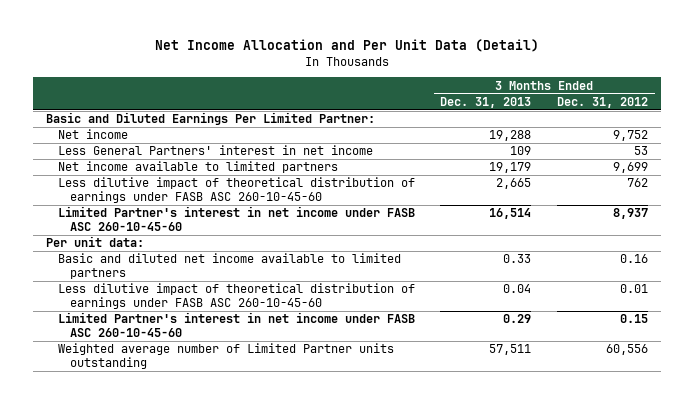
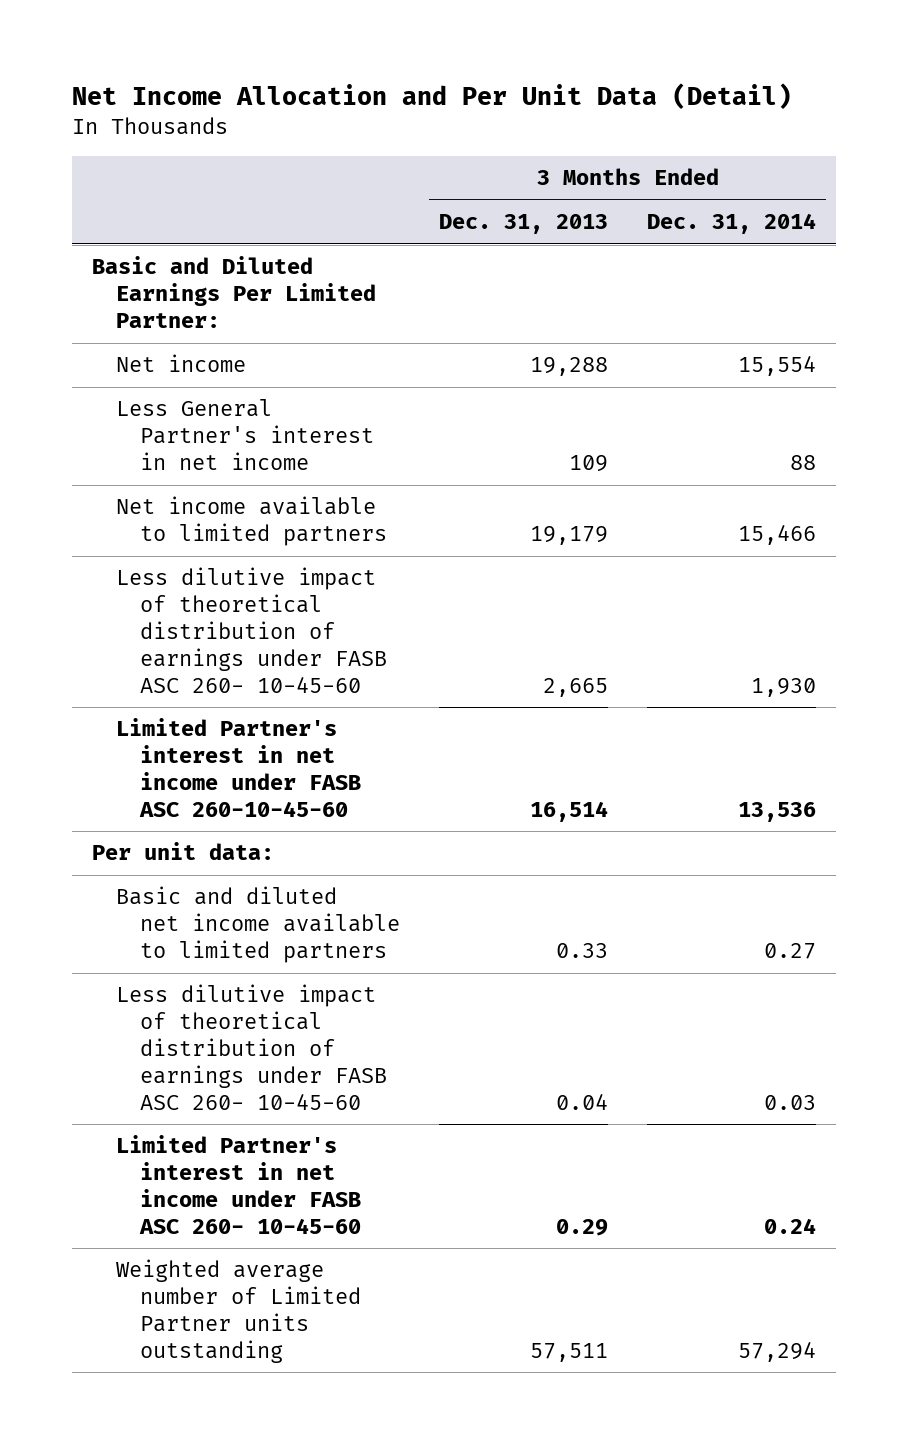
- | 3 Months Ended Dec. 31, 2013 | 3 Months Ended Dec. 31, 2012
+ | 3 Months Ended Dec. 31, 2013 | 3 Months Ended Dec. 31, 2014
- Less General Partners' interest in net income | 109 | 53
+ Less General Partner's interest in net income | 109 | 88
- Less dilutive impact of theoretical distribution of earnings under FASB ASC 260-10-45-60 | 2,665 | 762
+ Less dilutive impact of theoretical distribution of earnings under FASB ASC 260- 10-45-60 | 2,665 | 1,930
- Less dilutive impact of theoretical distribution of earnings under FASB ASC 260-10-45-60 | 0.04 | 0.01
- Limited Partner's interest in net income under FASB ASC 260-10-45-60 | 0.29 | 0.15
+ Less dilutive impact of theoretical distribution of earnings under FASB ASC 260- 10-45-60 | 0.04 | 0.03
+ Limited Partner's interest in net income under FASB ASC 260- 10-45-60 | 0.29 | 0.24

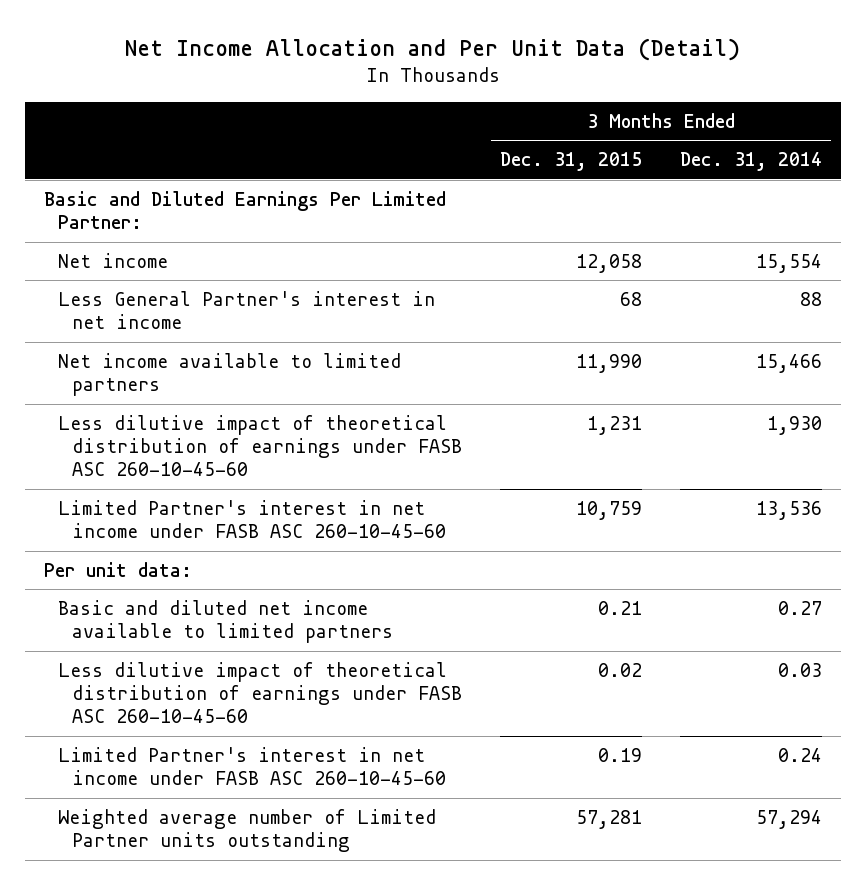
- | 3 Months Ended Dec. 31, 2013 | 3 Months Ended Dec. 31, 2014
+ | 3 Months Ended Dec. 31, 2015 | 3 Months Ended Dec. 31, 2014
- Less dilutive impact of theoretical distribution of earnings under FASB ASC 260- 10-45-60 | 2,665 | 1,930
+ Less dilutive impact of theoretical distribution of earnings under FASB ASC 260-10-45-60 | 1,231 | 1,930
- Less dilutive impact of theoretical distribution of earnings under FASB ASC 260- 10-45-60 | 0.04 | 0.03
- Limited Partner's interest in net income under FASB ASC 260- 10-45-60 | 0.29 | 0.24
+ Less dilutive impact of theoretical distribution of earnings under FASB ASC 260-10-45-60 | 0.02 | 0.03
+ Limited Partner's interest in net income under FASB ASC 260-10-45-60 | 0.19 | 0.24

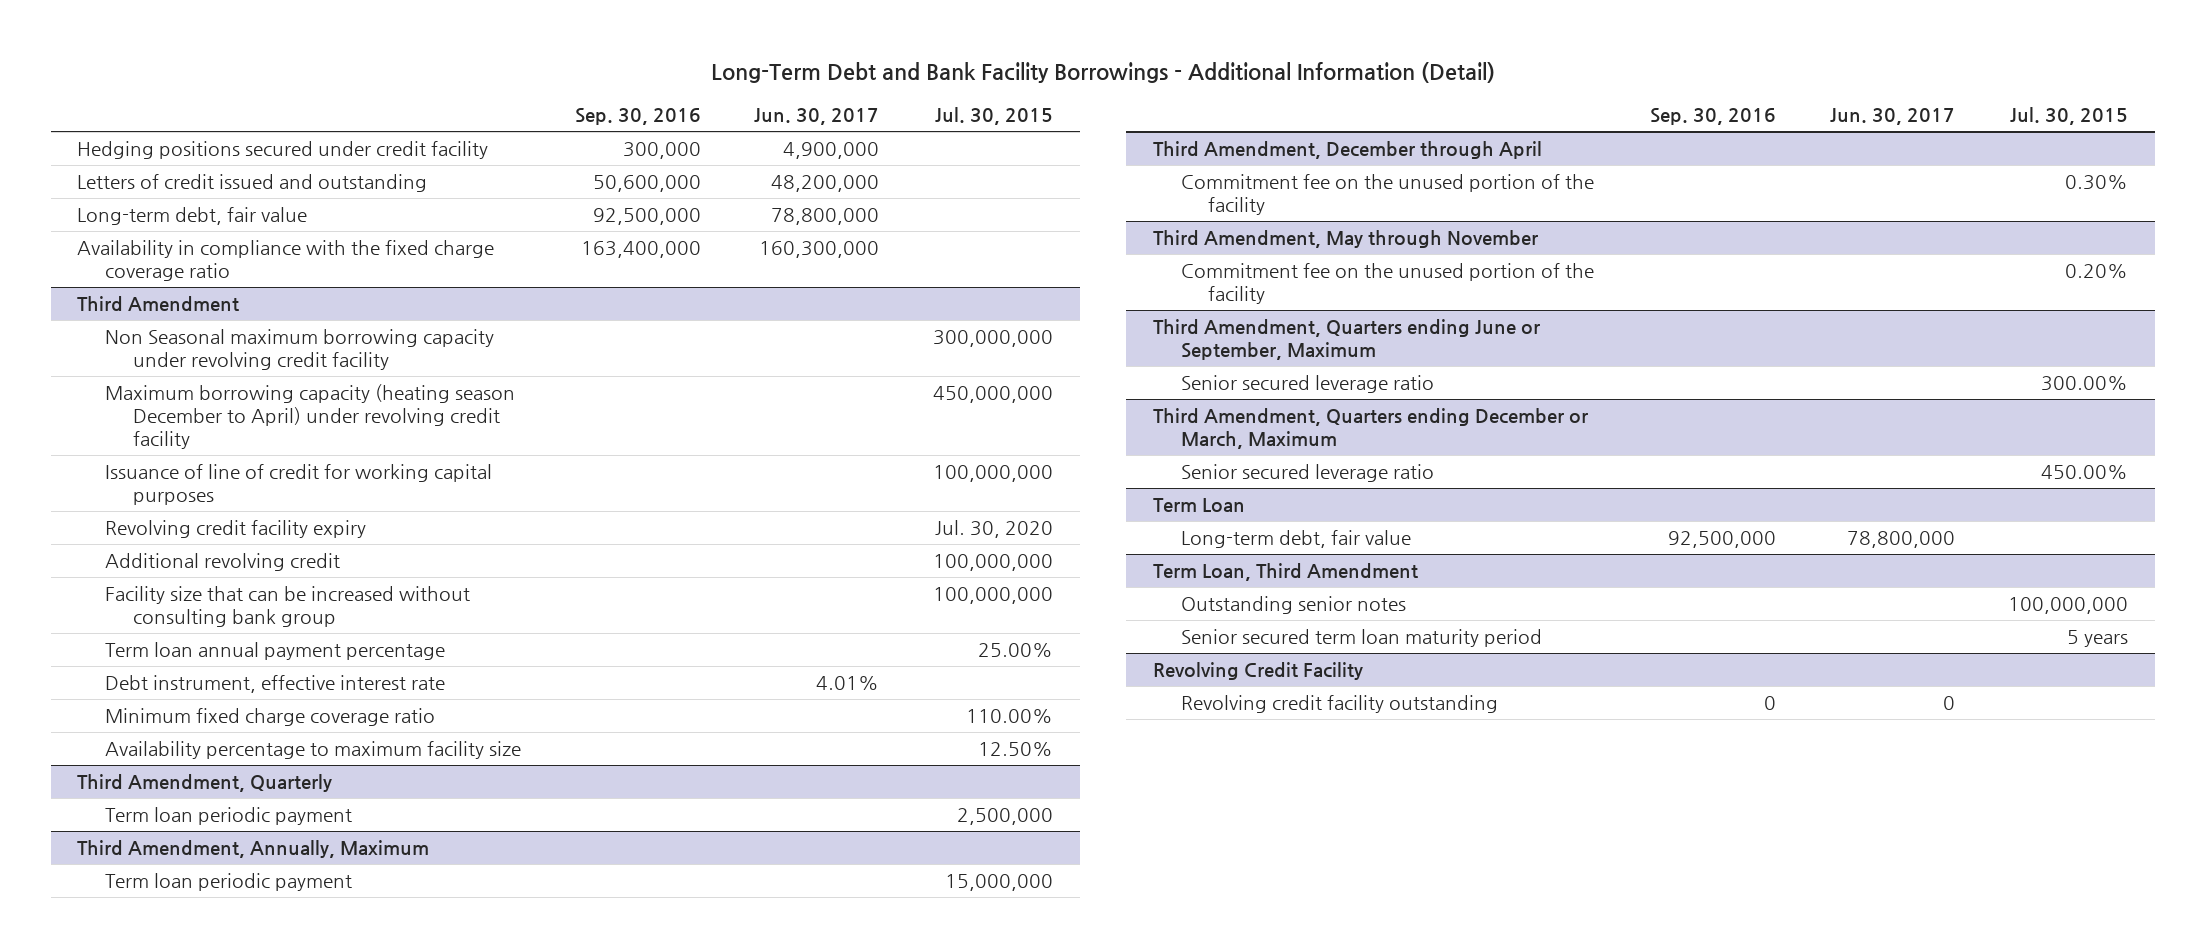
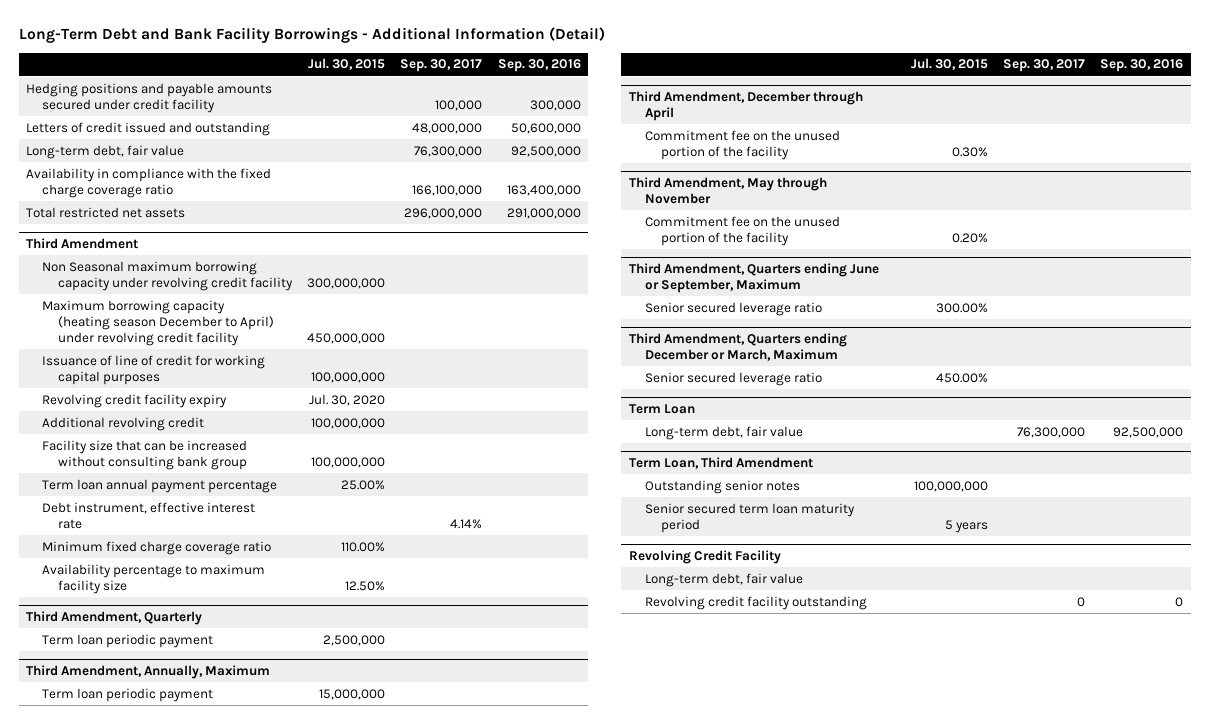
- | Sep. 30, 2016 | Jun. 30, 2017 | Jul. 30, 2015
+ | Jul. 30, 2015 | Sep. 30, 2017 | Sep. 30, 2016
- Hedging positions secured under credit facility | 300,000 | 4,900,000 |
+ Hedging positions and payable amounts secured under credit facility | | 100,000 | 300,000
+ Total restricted net assets | | 296,000,000 | 291,000,000
@ Revolving Credit Facility
+ Long-term debt, fair value

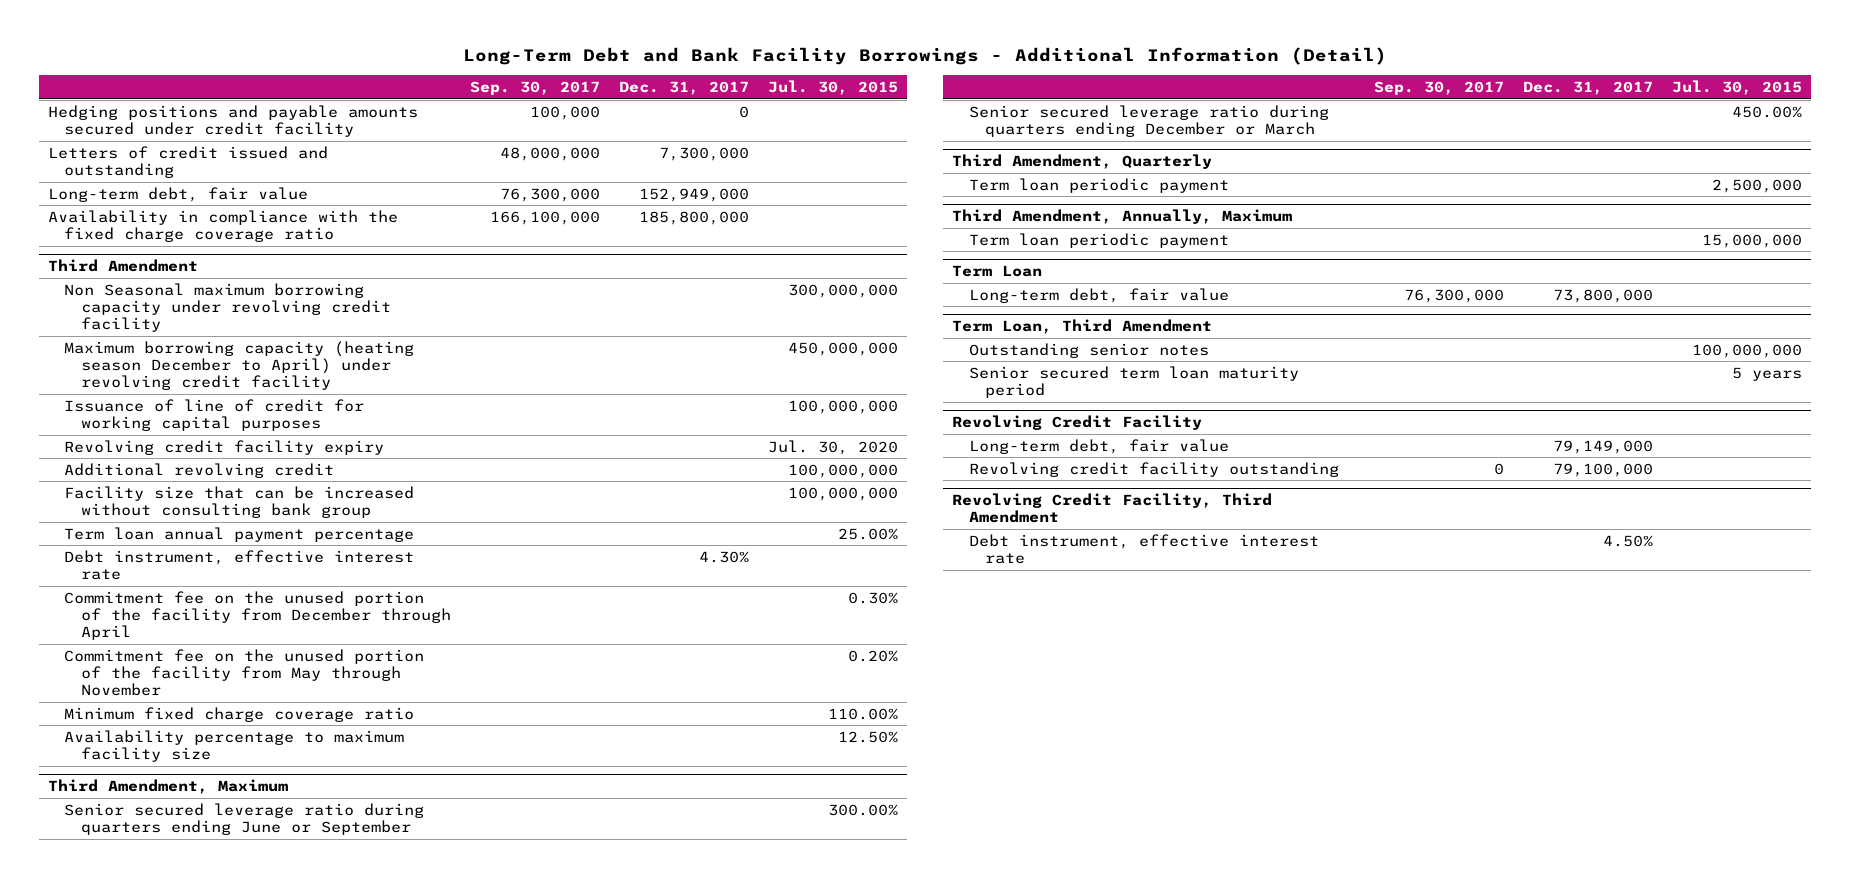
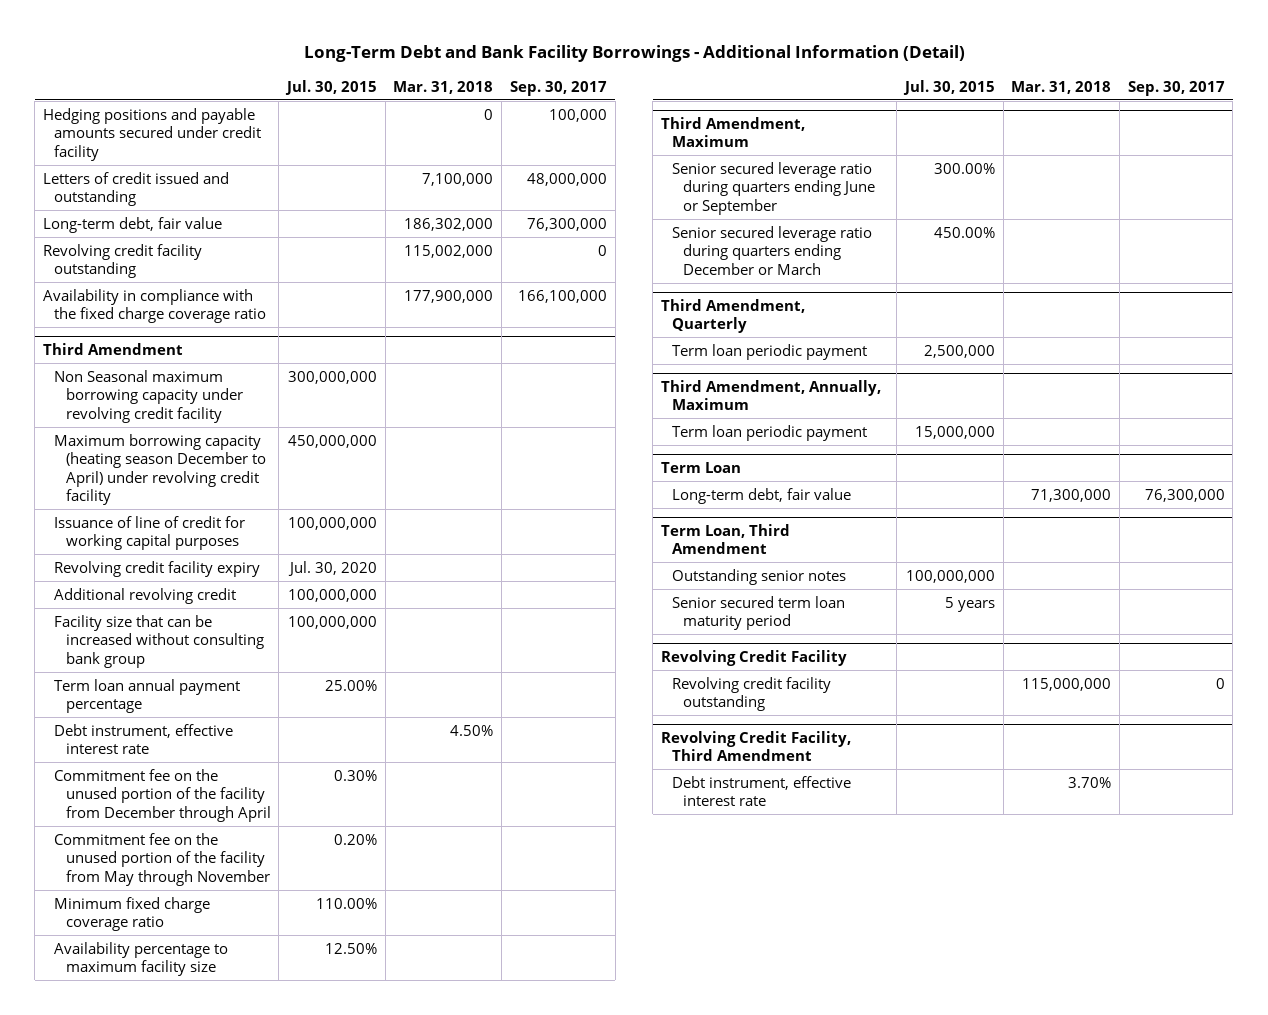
- | Sep. 30, 2017 | Dec. 31, 2017 | Jul. 30, 2015
+ | Jul. 30, 2015 | Mar. 31, 2018 | Sep. 30, 2017
+ Revolving credit facility outstanding | | 115,002,000 | 0
@ Revolving Credit Facility
- Long-term debt, fair value | | 79,149,000 |

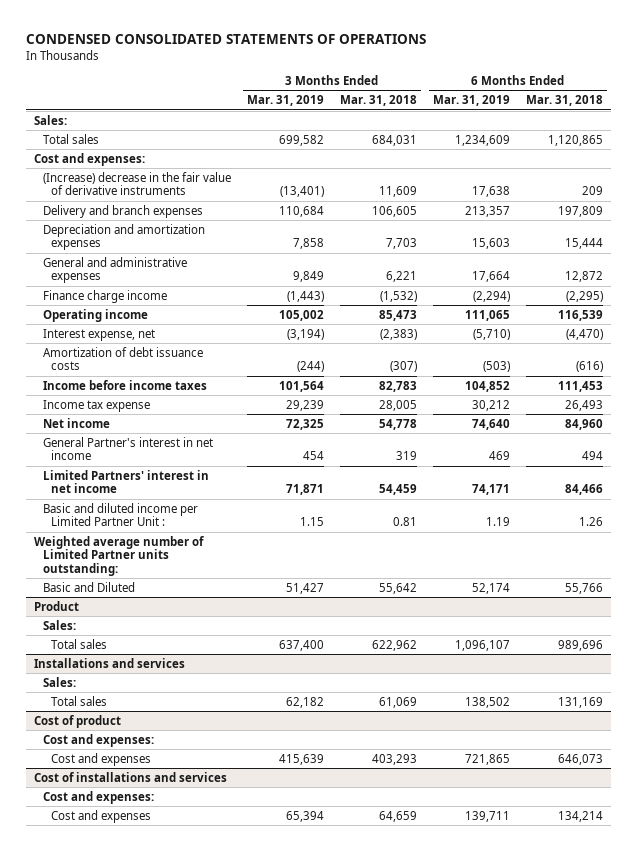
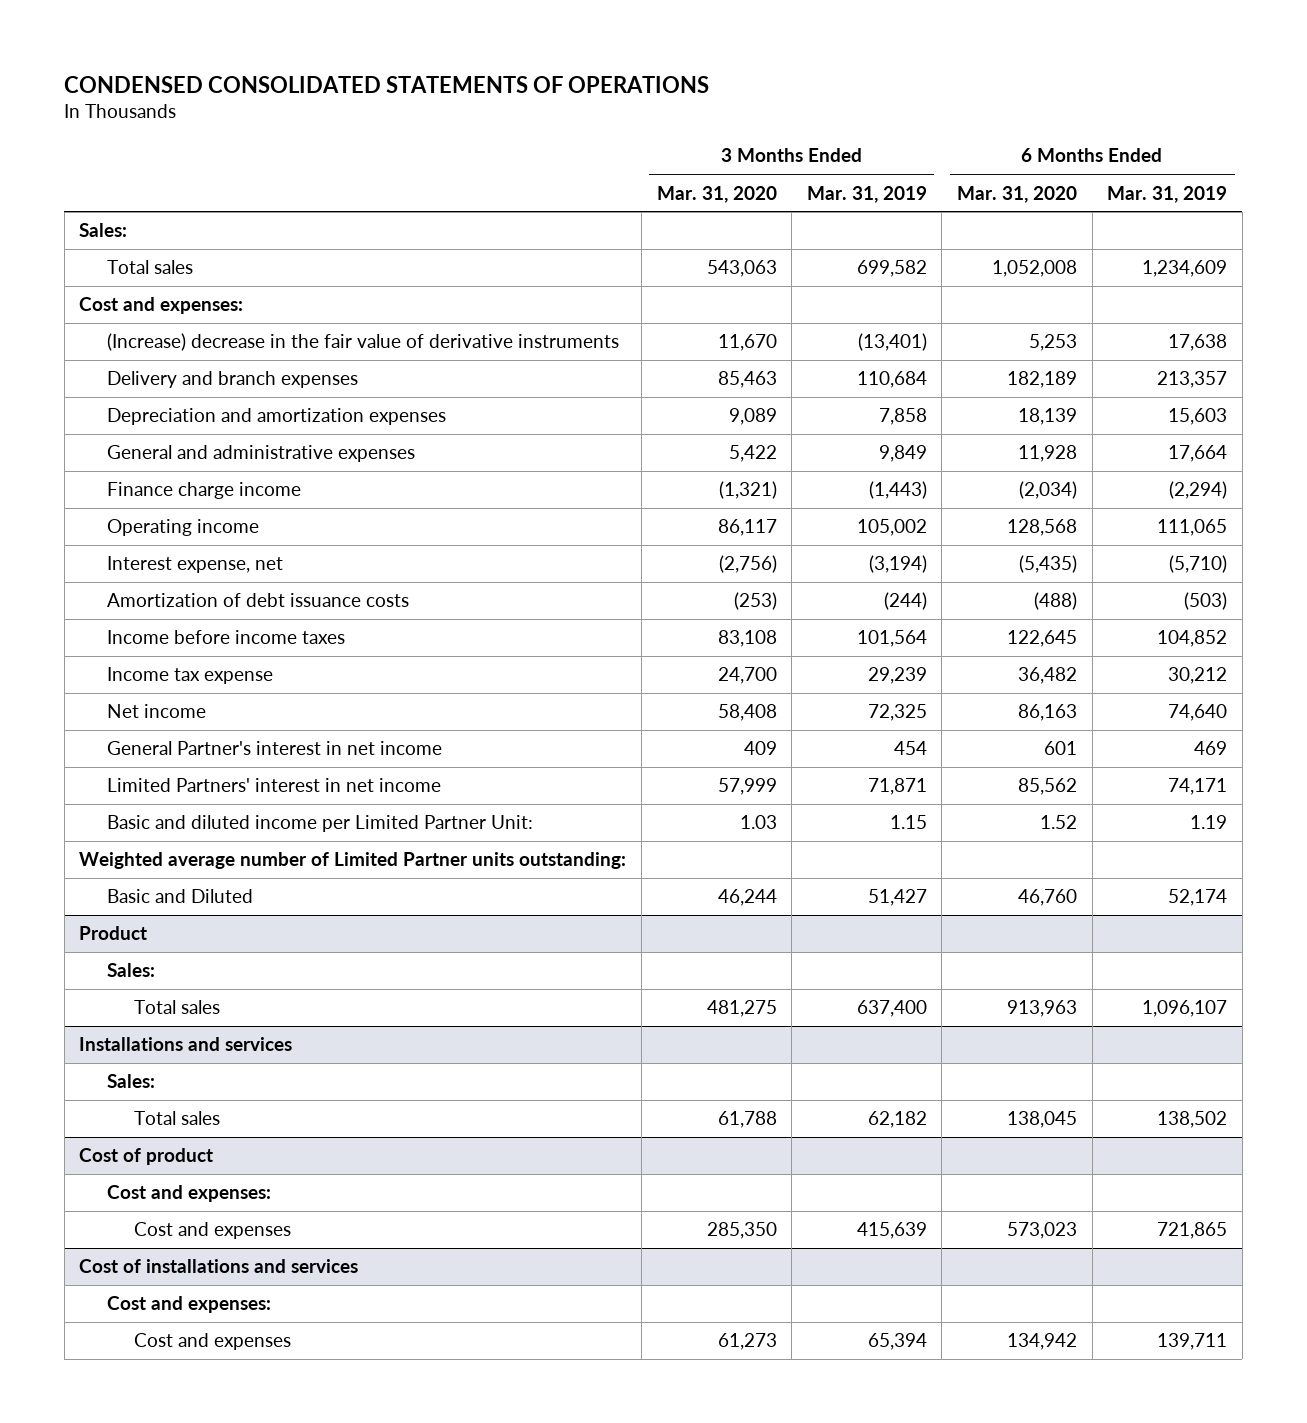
- | 3 Months Ended Mar. 31, 2019 | 3 Months Ended Mar. 31, 2018 | 6 Months Ended Mar. 31, 2019 | 6 Months Ended Mar. 31, 2018
+ | 3 Months Ended Mar. 31, 2020 | 3 Months Ended Mar. 31, 2019 | 6 Months Ended Mar. 31, 2020 | 6 Months Ended Mar. 31, 2019
- Basic and diluted income per Limited Partner Unit : | 1.15 | 0.81 | 1.19 | 1.26
+ Basic and diluted income per Limited Partner Unit: | 1.03 | 1.15 | 1.52 | 1.19

